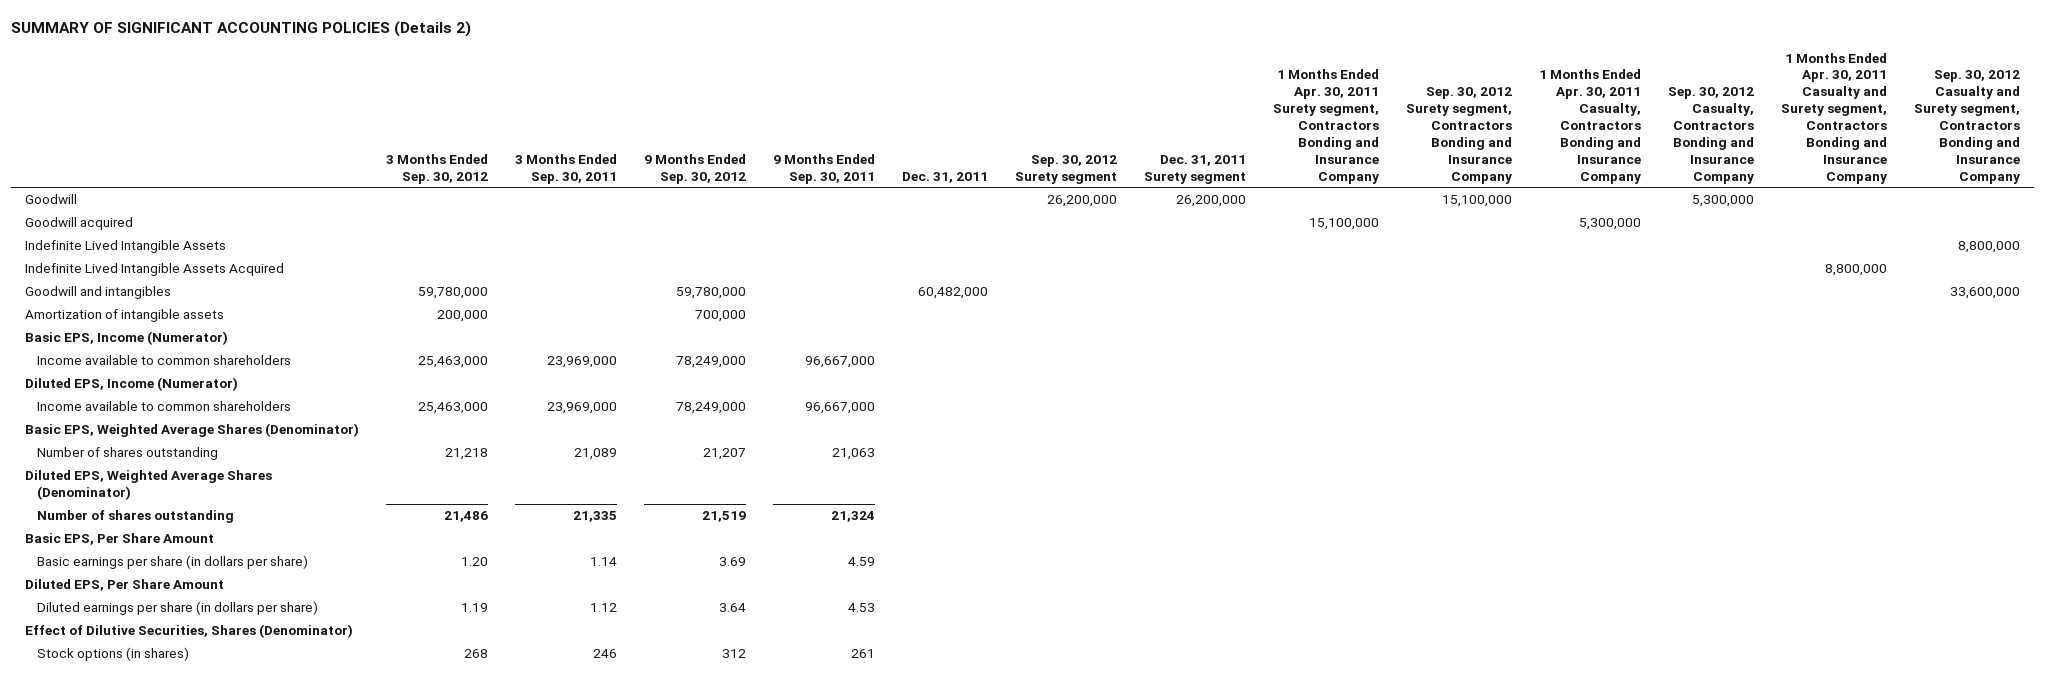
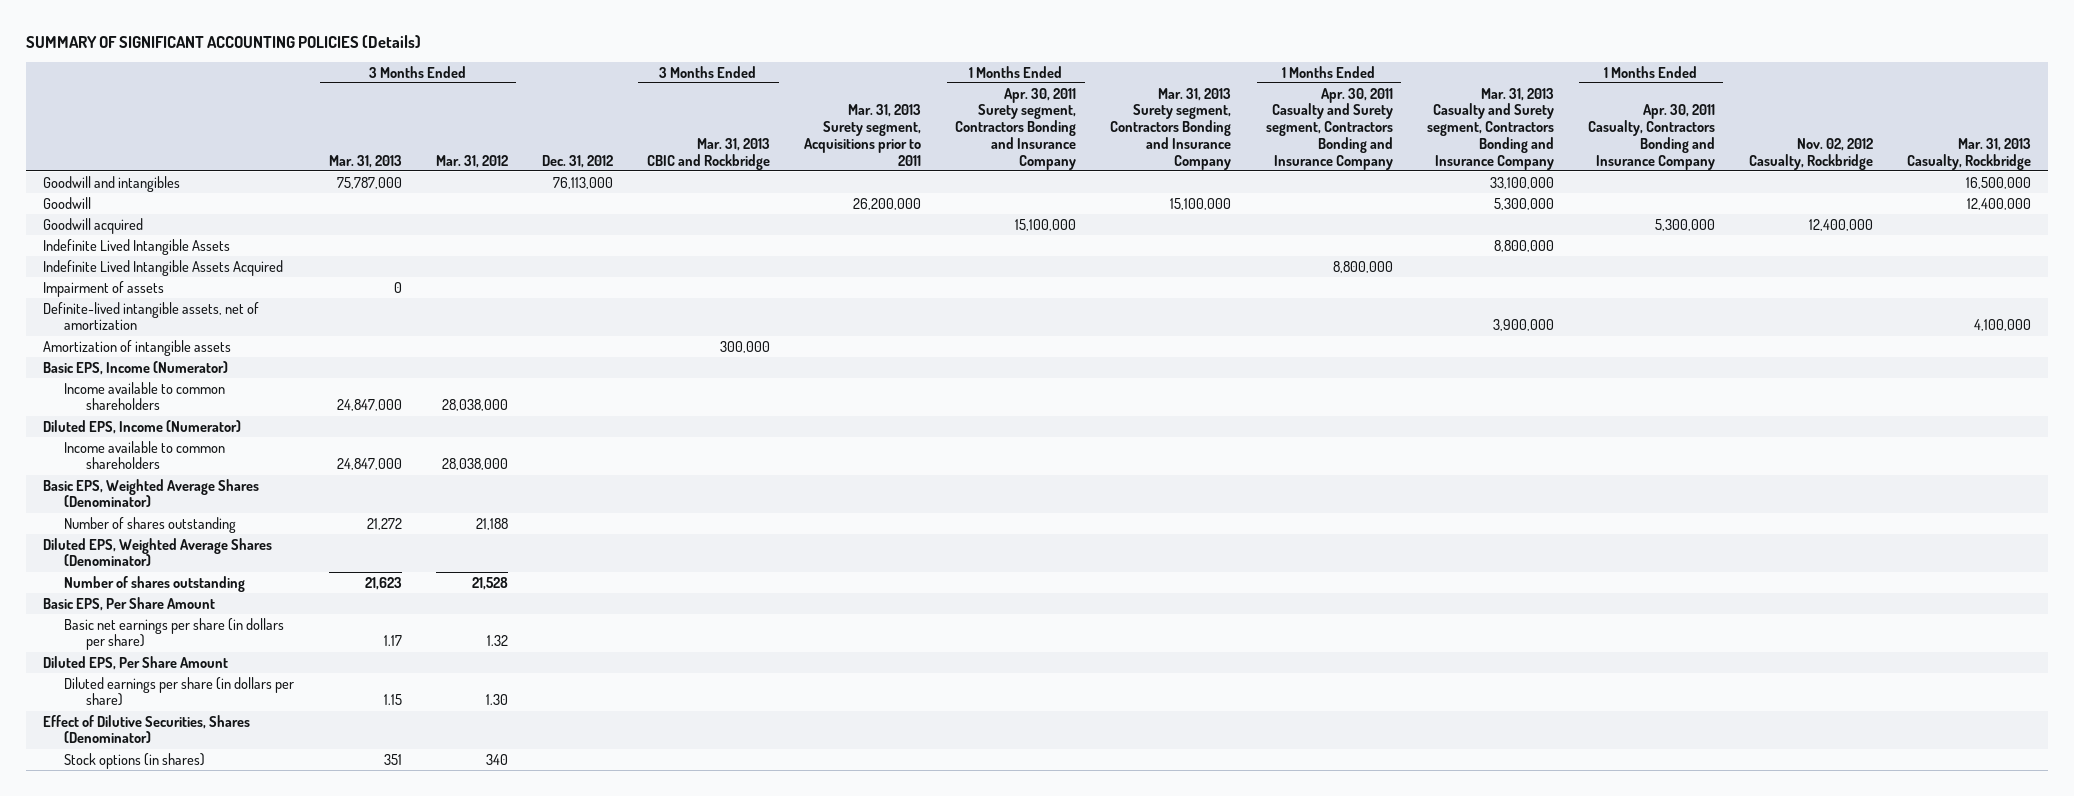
- SUMMARY OF SIGNIFICANT ACCOUNTING POLICIES (Details 2)
+ SUMMARY OF SIGNIFICANT ACCOUNTING POLICIES (Details)
- | 3 Months Ended Sep. 30, 2012 | 3 Months Ended Sep. 30, 2011 | 9 Months Ended Sep. 30, 2012 | 9 Months Ended Sep. 30, 2011 | Dec. 31, 2011 | Sep. 30, 2012 Surety segment | Dec. 31, 2011 Surety segment | 1 Months Ended Apr. 30, 2011 Surety segment, Contractors Bonding and Insurance Company | Sep. 30, 2012 Surety segment, Contractors Bonding and Insurance Company | 1 Months Ended Apr. 30, 2011 Casualty, Contractors Bonding and Insurance Company | Sep. 30, 2012 Casualty, Contractors Bonding and Insurance Company | 1 Months Ended Apr. 30, 2011 Casualty and Surety segment, Contractors Bonding and Insurance Company | Sep. 30, 2012 Casualty and Surety segment, Contractors Bonding and Insurance Company
+ | 3 Months Ended Mar. 31, 2013 | 3 Months Ended Mar. 31, 2012 | Dec. 31, 2012 | 3 Months Ended Mar. 31, 2013 CBIC and Rockbridge | Mar. 31, 2013 Surety segment, Acquisitions prior to 2011 | 1 Months Ended Apr. 30, 2011 Surety segment, Contractors Bonding and Insurance Company | Mar. 31, 2013 Surety segment, Contractors Bonding and Insurance Company | 1 Months Ended Apr. 30, 2011 Casualty and Surety segment, Contractors Bonding and Insurance Company | Mar. 31, 2013 Casualty and Surety segment, Contractors Bonding and Insurance Company | 1 Months Ended Apr. 30, 2011 Casualty, Contractors Bonding and Insurance Company | Nov. 02, 2012 Casualty, Rockbridge | Mar. 31, 2013 Casualty, Rockbridge
moved up: Goodwill and intangibles | 75,787,000 | | 76,113,000 | | | | | | 33,100,000 | | | 16,500,000
+ Impairment of assets | 0 | | | | | | | | | | |
+ Definite-lived intangible assets, net of amortization | | | | | | | | | 3,900,000 | | | 4,100,000
- Basic earnings per share (in dollars per share) | 1.20 | 1.14 | 3.69 | 4.59 | | | | | | | | |
+ Basic net earnings per share (in dollars per share) | 1.17 | 1.32 | | | | | | | | | |

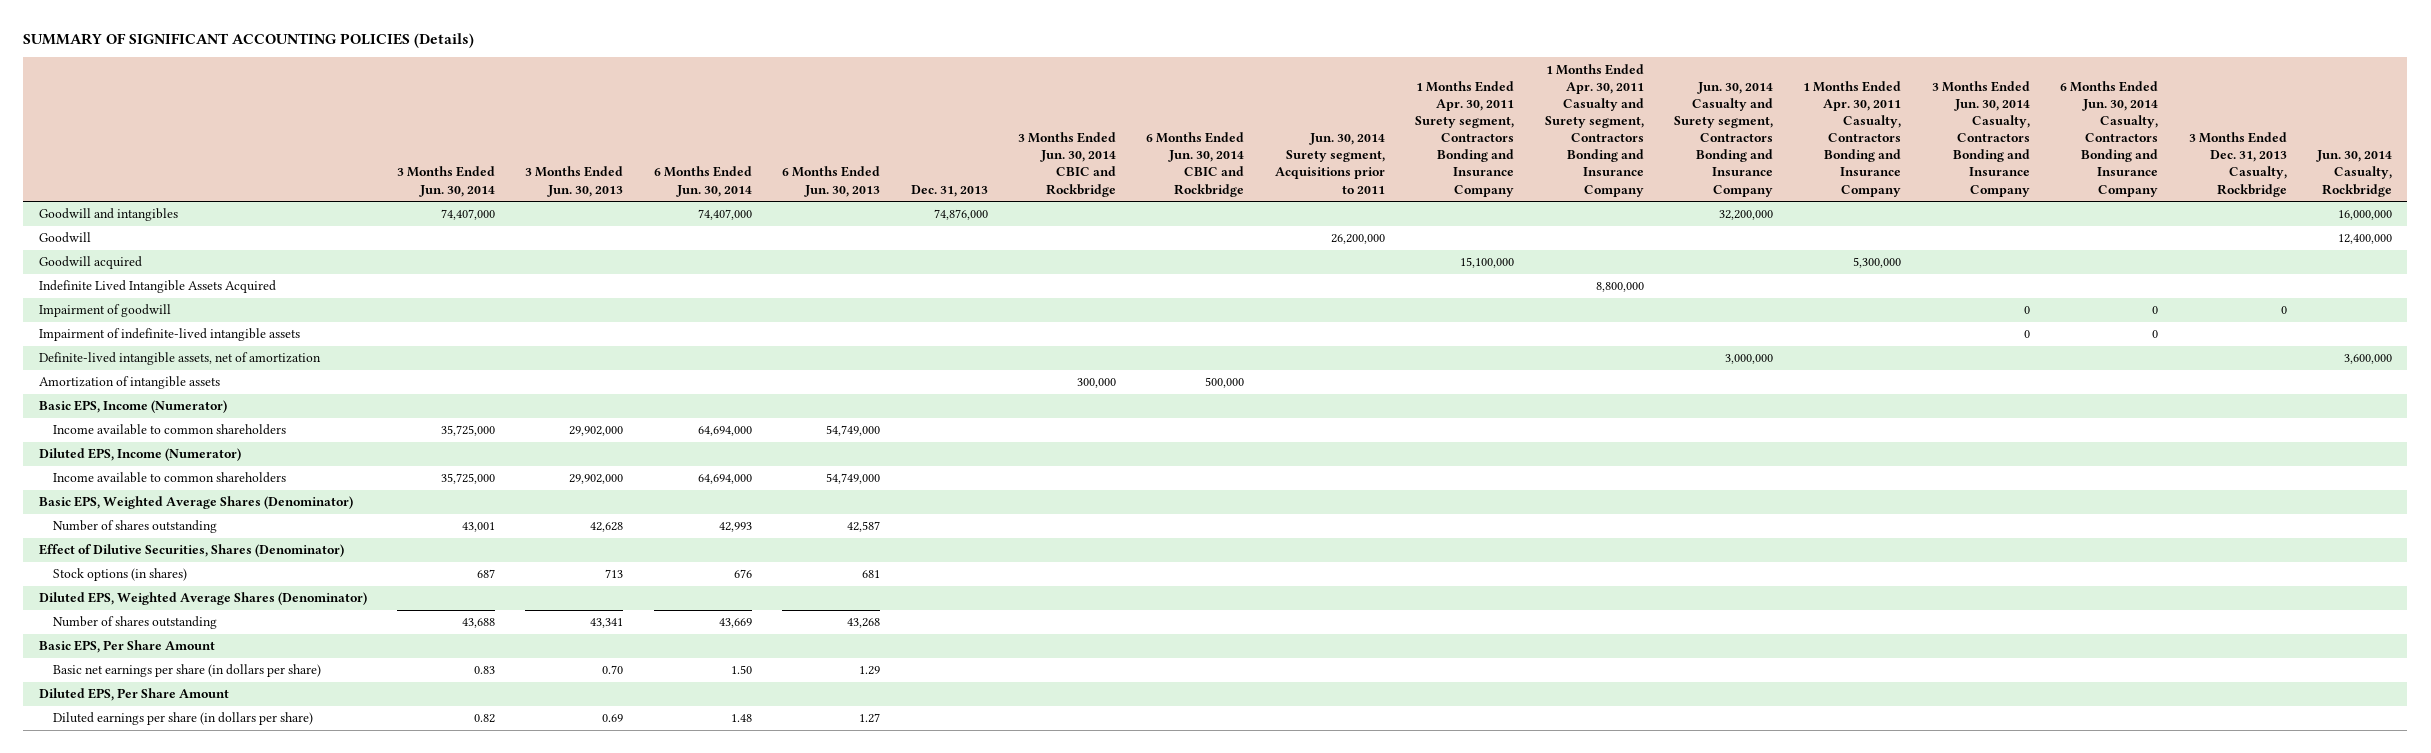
- | 3 Months Ended Mar. 31, 2013 | 3 Months Ended Mar. 31, 2012 | Dec. 31, 2012 | 3 Months Ended Mar. 31, 2013 CBIC and Rockbridge | Mar. 31, 2013 Surety segment, Acquisitions prior to 2011 | 1 Months Ended Apr. 30, 2011 Surety segment, Contractors Bonding and Insurance Company | Mar. 31, 2013 Surety segment, Contractors Bonding and Insurance Company | 1 Months Ended Apr. 30, 2011 Casualty and Surety segment, Contractors Bonding and Insurance Company | Mar. 31, 2013 Casualty and Surety segment, Contractors Bonding and Insurance Company | 1 Months Ended Apr. 30, 2011 Casualty, Contractors Bonding and Insurance Company | Nov. 02, 2012 Casualty, Rockbridge | Mar. 31, 2013 Casualty, Rockbridge
+ | 3 Months Ended Jun. 30, 2014 | 3 Months Ended Jun. 30, 2013 | 6 Months Ended Jun. 30, 2014 | 6 Months Ended Jun. 30, 2013 | Dec. 31, 2013 | 3 Months Ended Jun. 30, 2014 CBIC and Rockbridge | 6 Months Ended Jun. 30, 2014 CBIC and Rockbridge | Jun. 30, 2014 Surety segment, Acquisitions prior to 2011 | 1 Months Ended Apr. 30, 2011 Surety segment, Contractors Bonding and Insurance Company | 1 Months Ended Apr. 30, 2011 Casualty and Surety segment, Contractors Bonding and Insurance Company | Jun. 30, 2014 Casualty and Surety segment, Contractors Bonding and Insurance Company | 1 Months Ended Apr. 30, 2011 Casualty, Contractors Bonding and Insurance Company | 3 Months Ended Jun. 30, 2014 Casualty, Contractors Bonding and Insurance Company | 6 Months Ended Jun. 30, 2014 Casualty, Contractors Bonding and Insurance Company | 3 Months Ended Dec. 31, 2013 Casualty, Rockbridge | Jun. 30, 2014 Casualty, Rockbridge
- Indefinite Lived Intangible Assets | | | | | | | | | 8,800,000 | | |
- Impairment of assets | 0 | | | | | | | | | | |
+ Impairment of goodwill | | | | | | | | | | | | | 0 | 0 | 0 |
+ Impairment of indefinite-lived intangible assets | | | | | | | | | | | | | 0 | 0 | |
moved up: Effect of Dilutive Securities, Shares (Denominator)
moved up: Stock options (in shares) | 687 | 713 | 676 | 681 | | | | | | | | | | | |

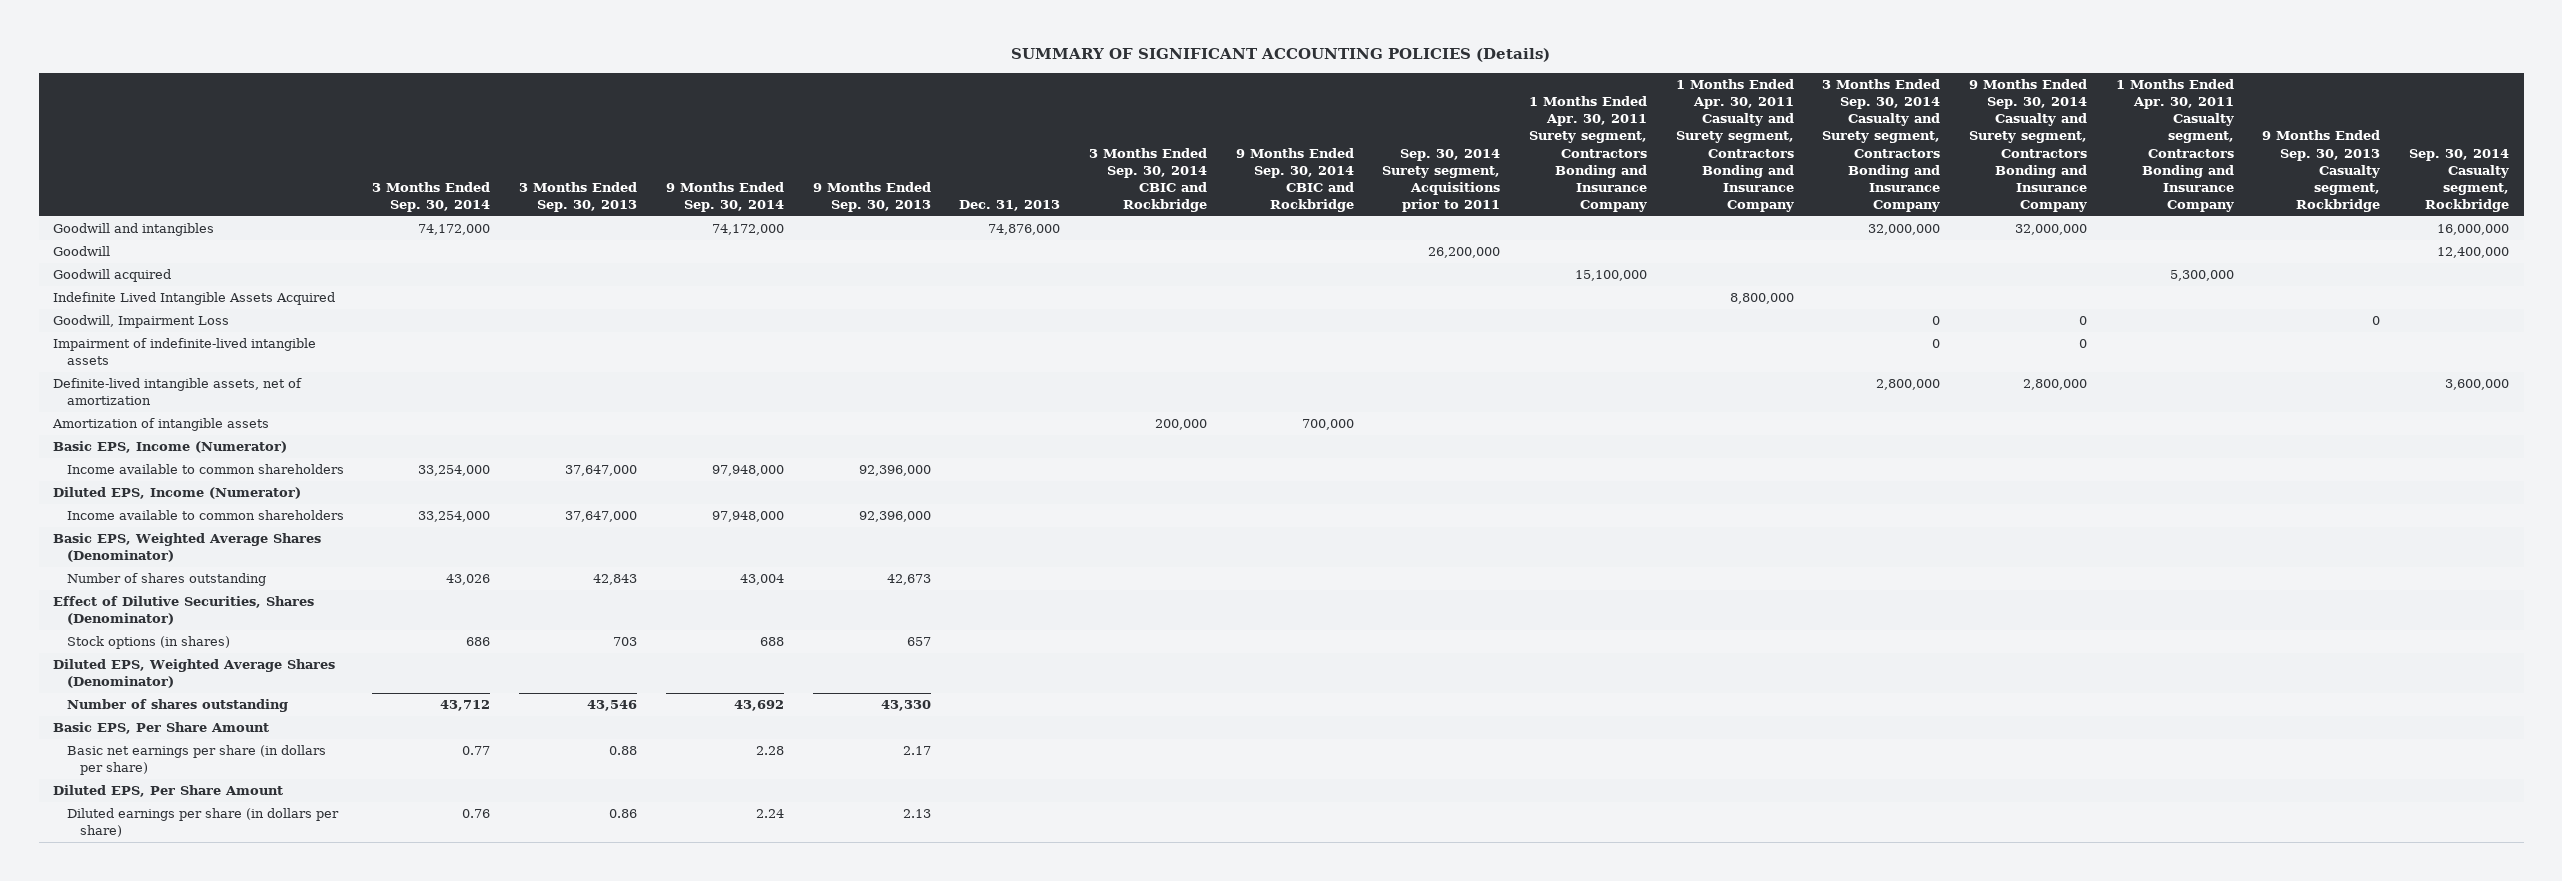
- | 3 Months Ended Jun. 30, 2014 | 3 Months Ended Jun. 30, 2013 | 6 Months Ended Jun. 30, 2014 | 6 Months Ended Jun. 30, 2013 | Dec. 31, 2013 | 3 Months Ended Jun. 30, 2014 CBIC and Rockbridge | 6 Months Ended Jun. 30, 2014 CBIC and Rockbridge | Jun. 30, 2014 Surety segment, Acquisitions prior to 2011 | 1 Months Ended Apr. 30, 2011 Surety segment, Contractors Bonding and Insurance Company | 1 Months Ended Apr. 30, 2011 Casualty and Surety segment, Contractors Bonding and Insurance Company | Jun. 30, 2014 Casualty and Surety segment, Contractors Bonding and Insurance Company | 1 Months Ended Apr. 30, 2011 Casualty, Contractors Bonding and Insurance Company | 3 Months Ended Jun. 30, 2014 Casualty, Contractors Bonding and Insurance Company | 6 Months Ended Jun. 30, 2014 Casualty, Contractors Bonding and Insurance Company | 3 Months Ended Dec. 31, 2013 Casualty, Rockbridge | Jun. 30, 2014 Casualty, Rockbridge
+ | 3 Months Ended Sep. 30, 2014 | 3 Months Ended Sep. 30, 2013 | 9 Months Ended Sep. 30, 2014 | 9 Months Ended Sep. 30, 2013 | Dec. 31, 2013 | 3 Months Ended Sep. 30, 2014 CBIC and Rockbridge | 9 Months Ended Sep. 30, 2014 CBIC and Rockbridge | Sep. 30, 2014 Surety segment, Acquisitions prior to 2011 | 1 Months Ended Apr. 30, 2011 Surety segment, Contractors Bonding and Insurance Company | 1 Months Ended Apr. 30, 2011 Casualty and Surety segment, Contractors Bonding and Insurance Company | 3 Months Ended Sep. 30, 2014 Casualty and Surety segment, Contractors Bonding and Insurance Company | 9 Months Ended Sep. 30, 2014 Casualty and Surety segment, Contractors Bonding and Insurance Company | 1 Months Ended Apr. 30, 2011 Casualty segment, Contractors Bonding and Insurance Company | 9 Months Ended Sep. 30, 2013 Casualty segment, Rockbridge | Sep. 30, 2014 Casualty segment, Rockbridge
- Impairment of goodwill | | | | | | | | | | | | | 0 | 0 | 0 |
+ Goodwill, Impairment Loss | | | | | | | | | | | 0 | 0 | | 0 |

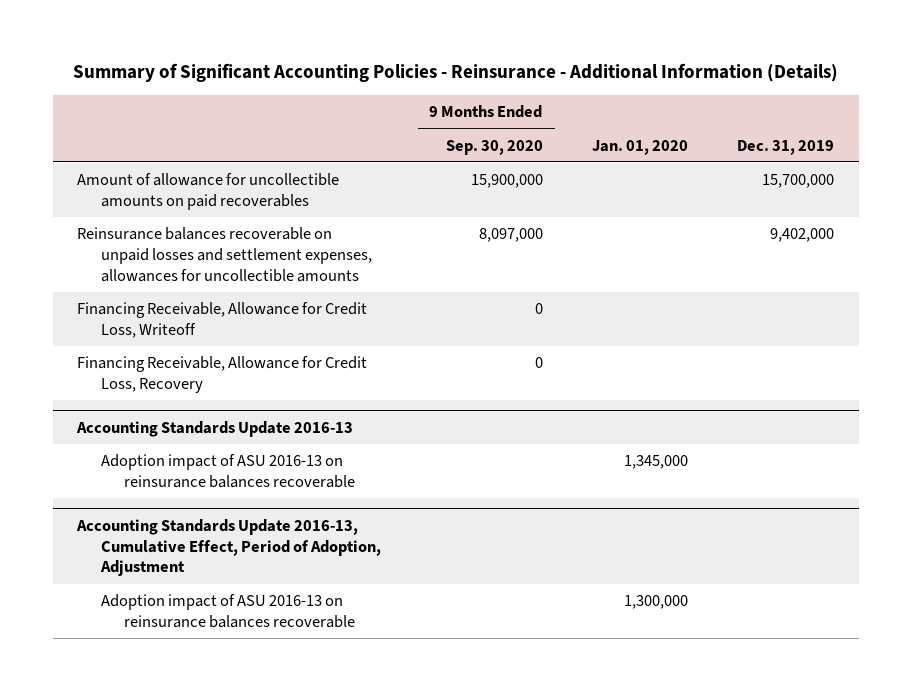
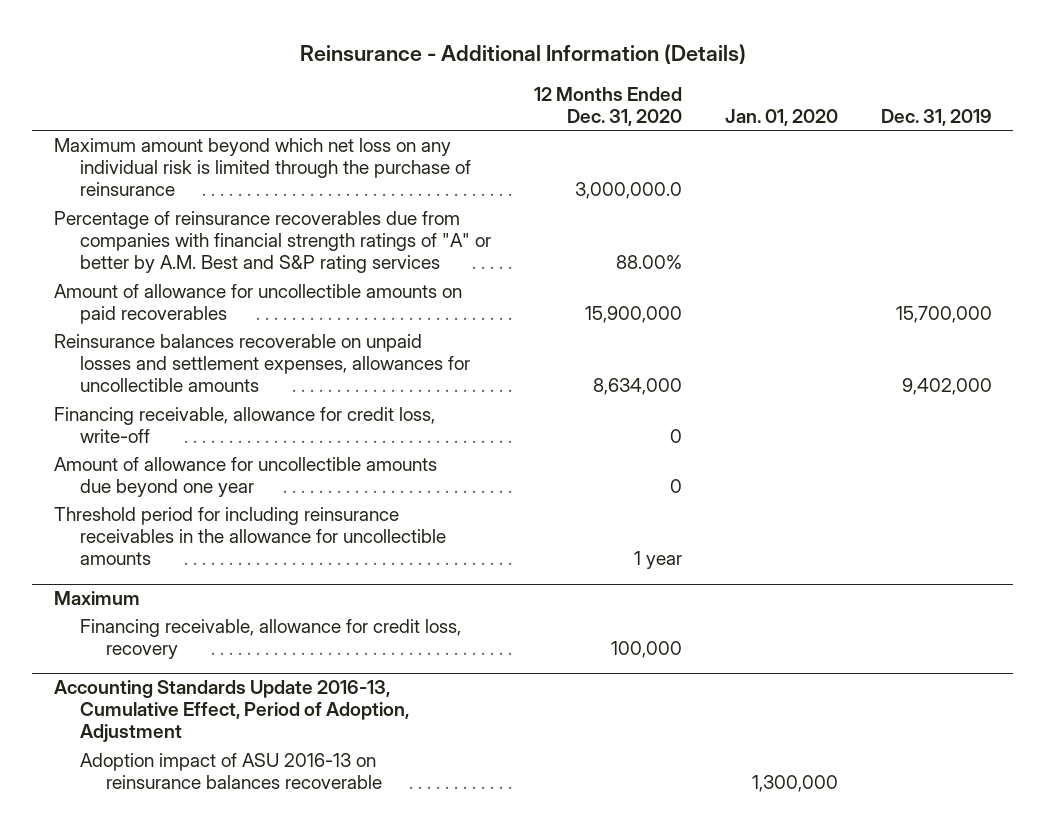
- Summary of Significant Accounting Policies - Reinsurance - Additional Information (Details)
+ Reinsurance - Additional Information (Details)
- | 9 Months Ended Sep. 30, 2020 | Jan. 01, 2020 | Dec. 31, 2019
+ | 12 Months Ended Dec. 31, 2020 | Jan. 01, 2020 | Dec. 31, 2019
+ Maximum amount beyond which net loss on any individual risk is limited through the purchase of reinsurance | 3,000,000.0 | |
+ Percentage of reinsurance recoverables due from companies with financial strength ratings of "A" or better by A.M. Best and S&P rating services | 88.00% | |
- Financing Receivable, Allowance for Credit Loss, Writeoff | 0 | |
- Financing Receivable, Allowance for Credit Loss, Recovery | 0 | |
- Accounting Standards Update 2016-13
- Adoption impact of ASU 2016-13 on reinsurance balances recoverable | | 1,345,000 |
+ Financing receivable, allowance for credit loss, write-off | 0 | |
+ Amount of allowance for uncollectible amounts due beyond one year | 0 | |
+ Threshold period for including reinsurance receivables in the allowance for uncollectible amounts | 1 year | |
+ Maximum
+ Financing receivable, allowance for credit loss, recovery | 100,000 | |

